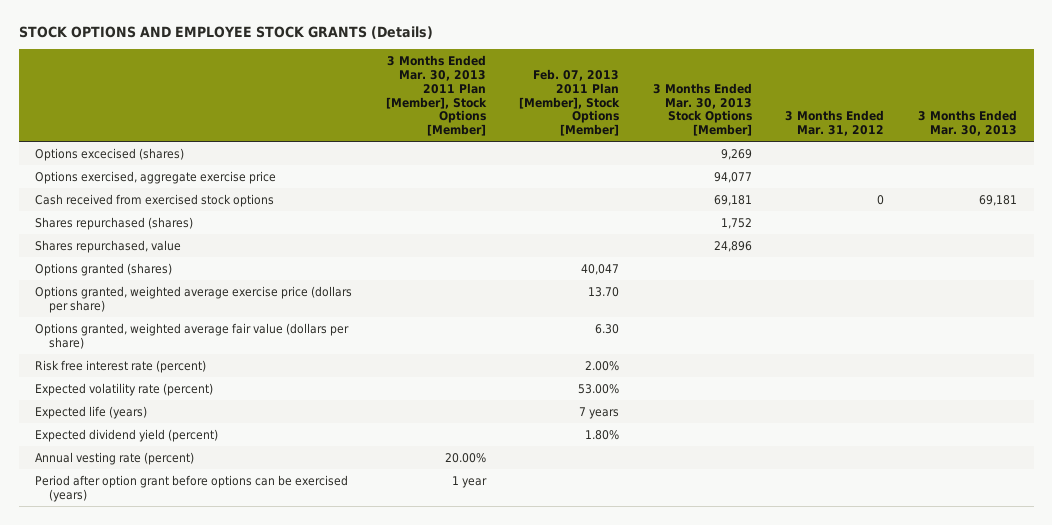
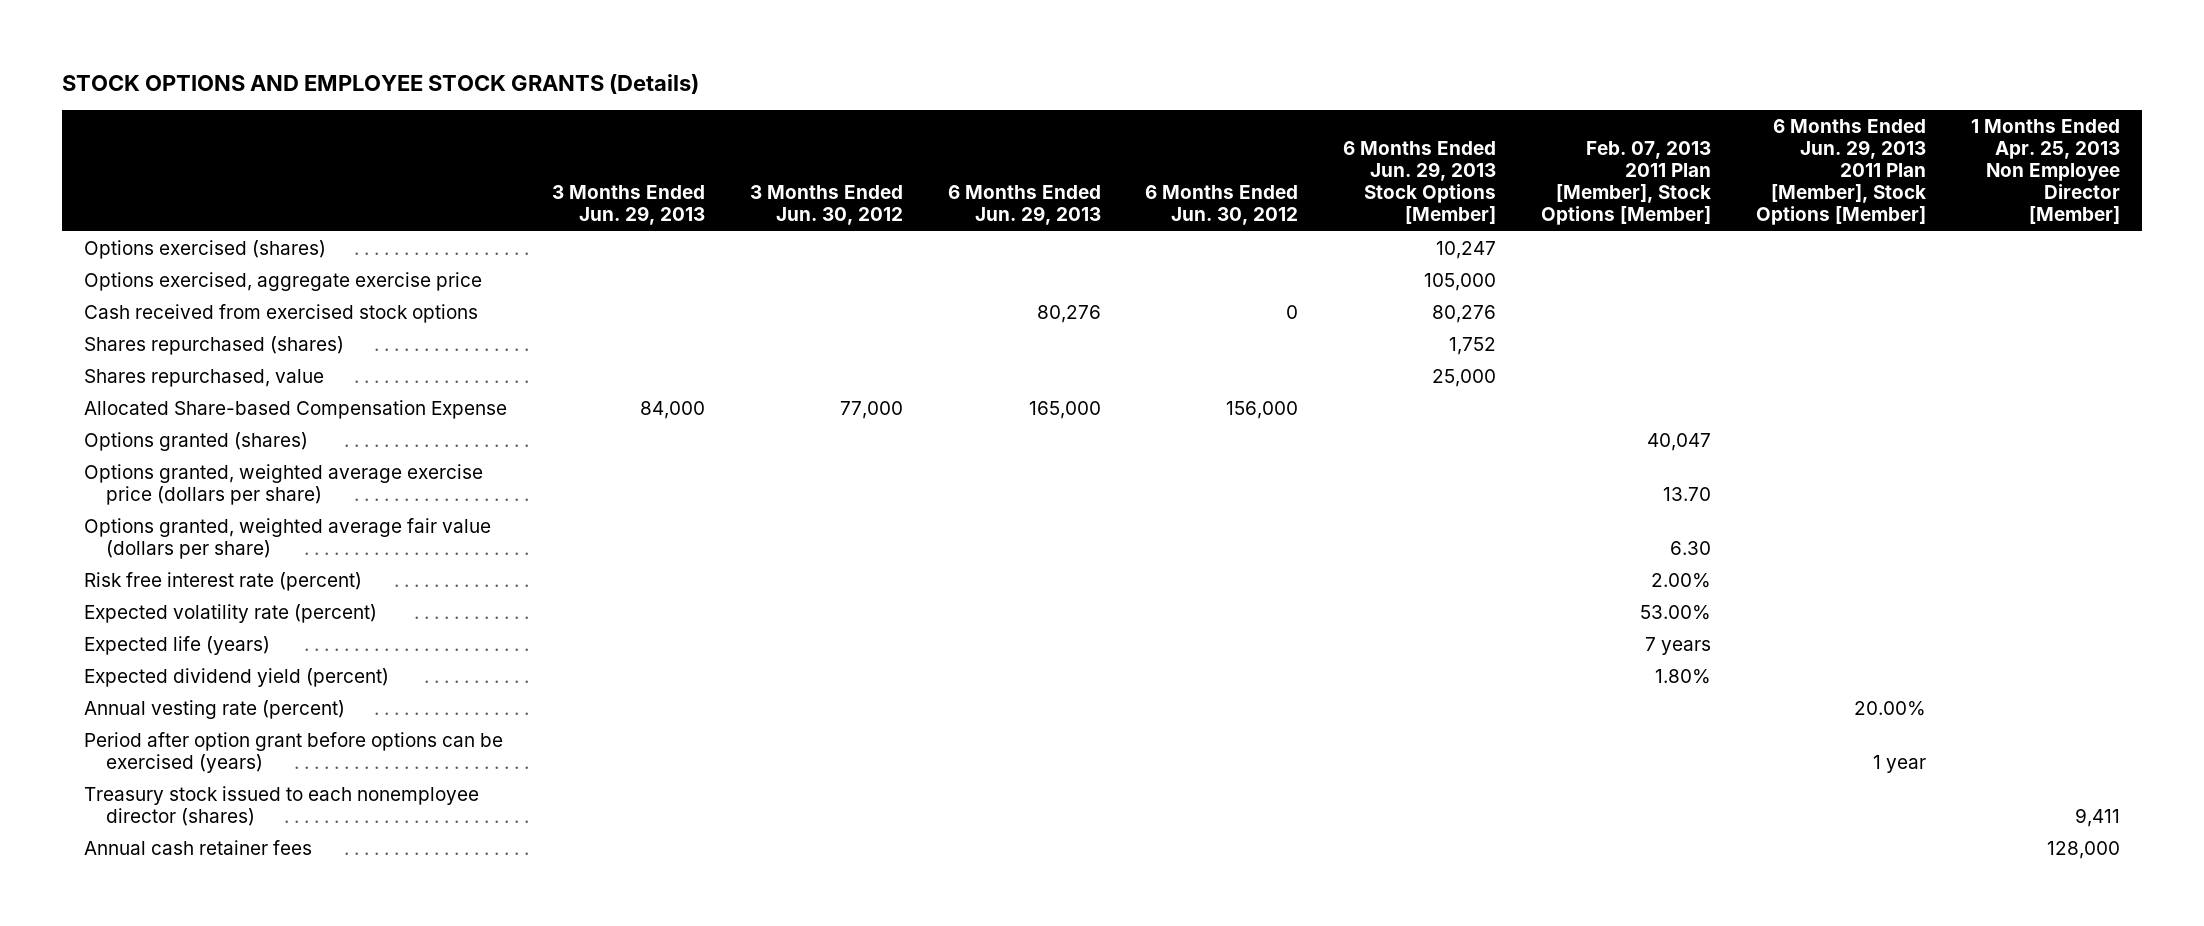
- | 3 Months Ended Mar. 30, 2013 2011 Plan [Member], Stock Options [Member] | Feb. 07, 2013 2011 Plan [Member], Stock Options [Member] | 3 Months Ended Mar. 30, 2013 Stock Options [Member] | 3 Months Ended Mar. 31, 2012 | 3 Months Ended Mar. 30, 2013
+ | 3 Months Ended Jun. 29, 2013 | 3 Months Ended Jun. 30, 2012 | 6 Months Ended Jun. 29, 2013 | 6 Months Ended Jun. 30, 2012 | 6 Months Ended Jun. 29, 2013 Stock Options [Member] | Feb. 07, 2013 2011 Plan [Member], Stock Options [Member] | 6 Months Ended Jun. 29, 2013 2011 Plan [Member], Stock Options [Member] | 1 Months Ended Apr. 25, 2013 Non Employee Director [Member]
- Options excecised (shares) | | | 9,269 | |
+ Options exercised (shares) | | | | | 10,247 | | |
+ Allocated Share-based Compensation Expense | 84,000 | 77,000 | 165,000 | 156,000 | | | |
+ Treasury stock issued to each nonemployee director (shares) | | | | | | | | 9,411
+ Annual cash retainer fees | | | | | | | | 128,000

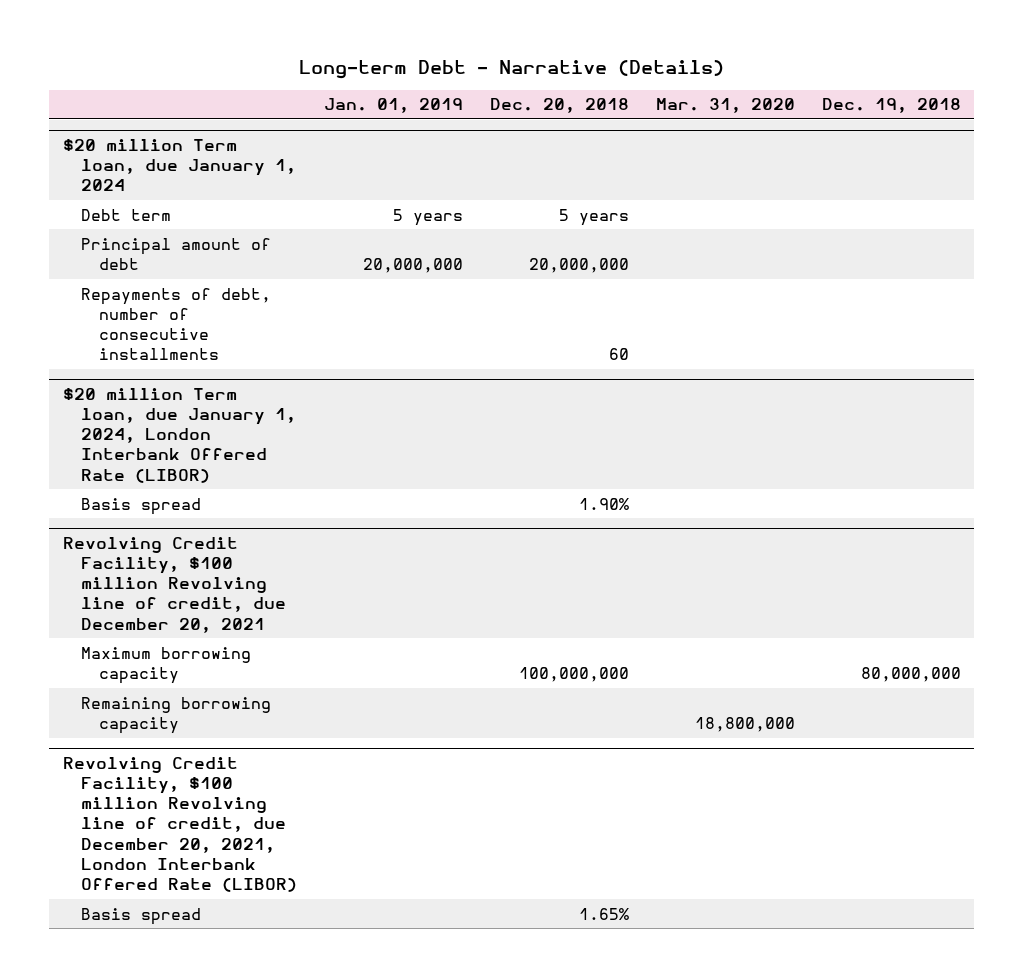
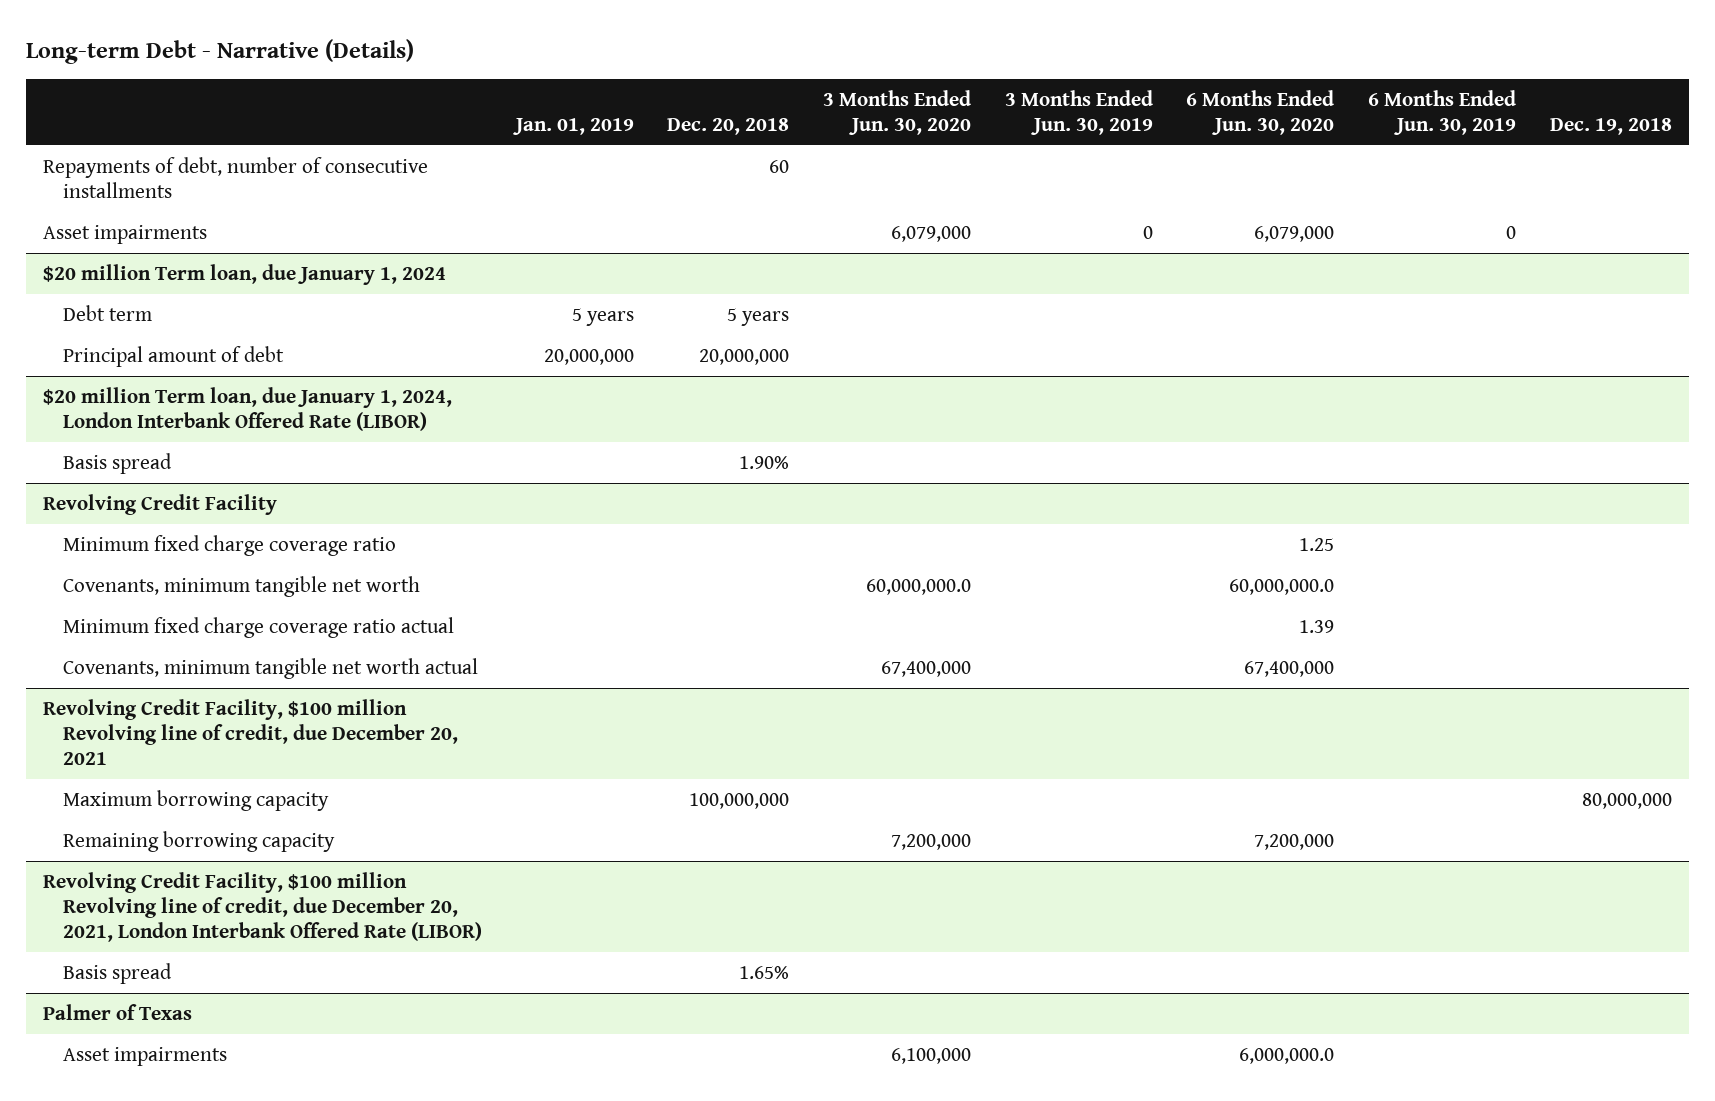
- | Jan. 01, 2019 | Dec. 20, 2018 | Mar. 31, 2020 | Dec. 19, 2018
+ | Jan. 01, 2019 | Dec. 20, 2018 | 3 Months Ended Jun. 30, 2020 | 3 Months Ended Jun. 30, 2019 | 6 Months Ended Jun. 30, 2020 | 6 Months Ended Jun. 30, 2019 | Dec. 19, 2018
+ Repayments of debt, number of consecutive installments | | 60 | | | | |
+ Asset impairments | | | 6,079,000 | 0 | 6,079,000 | 0 |
@ $20 million Term loan, due January 1, 2024
- Repayments of debt, number of consecutive installments | | 60 | |
+ Revolving Credit Facility
+ Minimum fixed charge coverage ratio | | | | | 1.25 | |
+ Covenants, minimum tangible net worth | | | 60,000,000.0 | | 60,000,000.0 | |
+ Minimum fixed charge coverage ratio actual | | | | | 1.39 | |
+ Covenants, minimum tangible net worth actual | | | 67,400,000 | | 67,400,000 | |
+ Palmer of Texas
+ Asset impairments | | | 6,100,000 | | 6,000,000.0 | |

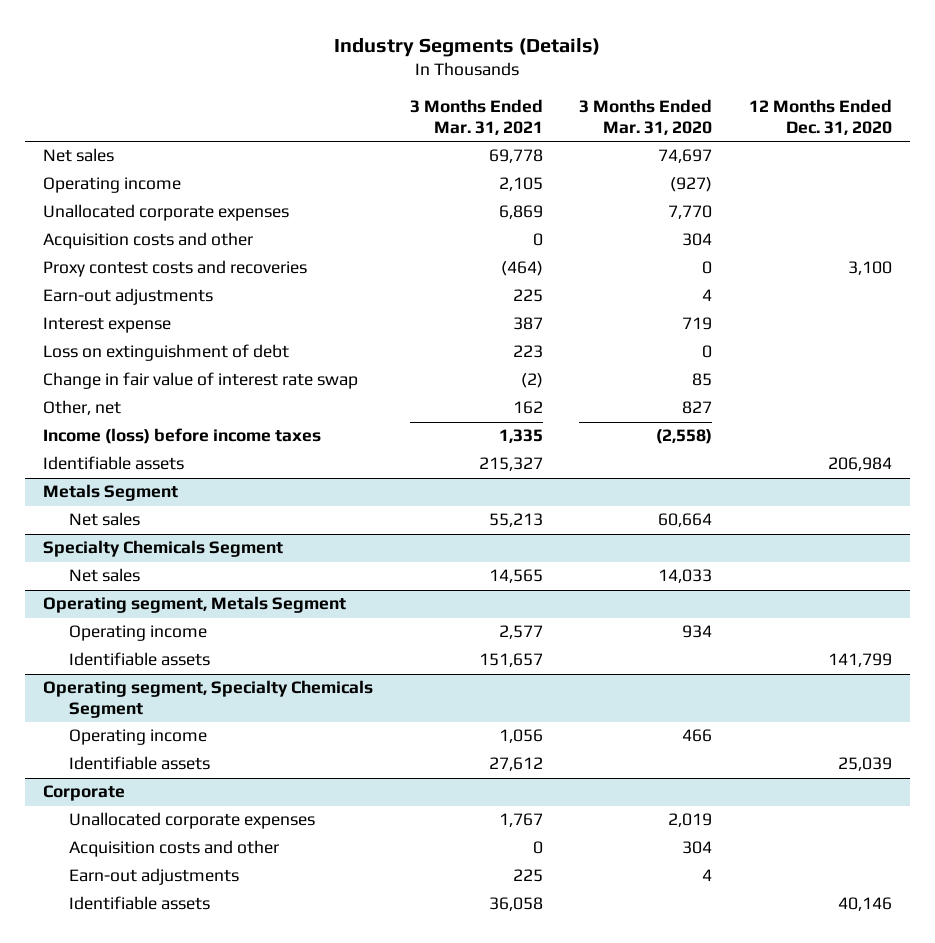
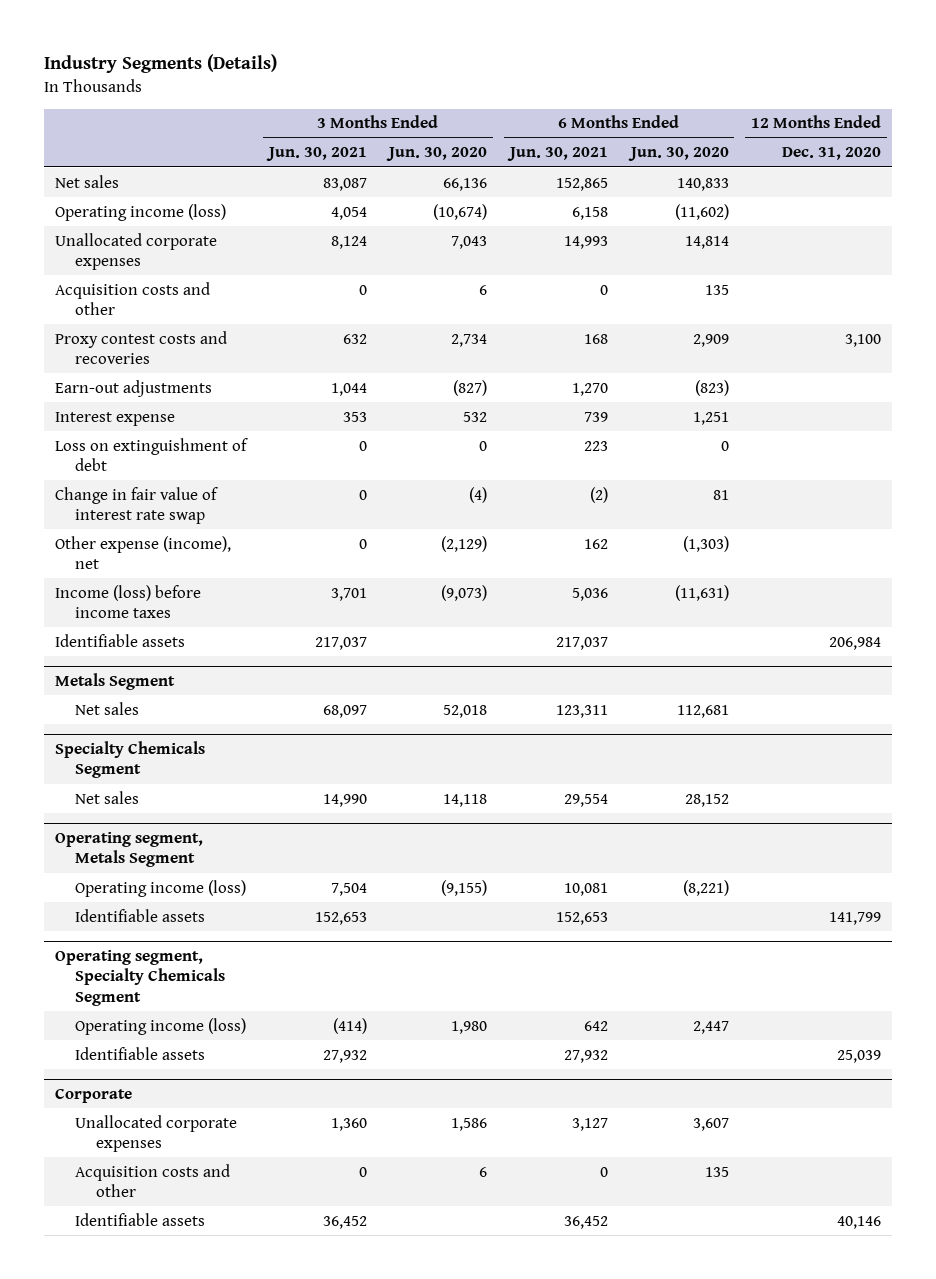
- | 3 Months Ended Mar. 31, 2021 | 3 Months Ended Mar. 31, 2020 | 12 Months Ended Dec. 31, 2020
+ | 3 Months Ended Jun. 30, 2021 | 3 Months Ended Jun. 30, 2020 | 6 Months Ended Jun. 30, 2021 | 6 Months Ended Jun. 30, 2020 | 12 Months Ended Dec. 31, 2020
- Operating income | 2,105 | (927) |
+ Operating income (loss) | 4,054 | (10,674) | 6,158 | (11,602) |
- Other, net | 162 | 827 |
+ Other expense (income), net | 0 | (2,129) | 162 | (1,303) |
@ Operating segment, Metals Segment
- Operating income | 2,577 | 934 |
+ Operating income (loss) | 7,504 | (9,155) | 10,081 | (8,221) |
@ Operating segment, Specialty Chemicals Segment
- Operating income | 1,056 | 466 |
+ Operating income (loss) | (414) | 1,980 | 642 | 2,447 |
@ Corporate
- Earn-out adjustments | 225 | 4 |

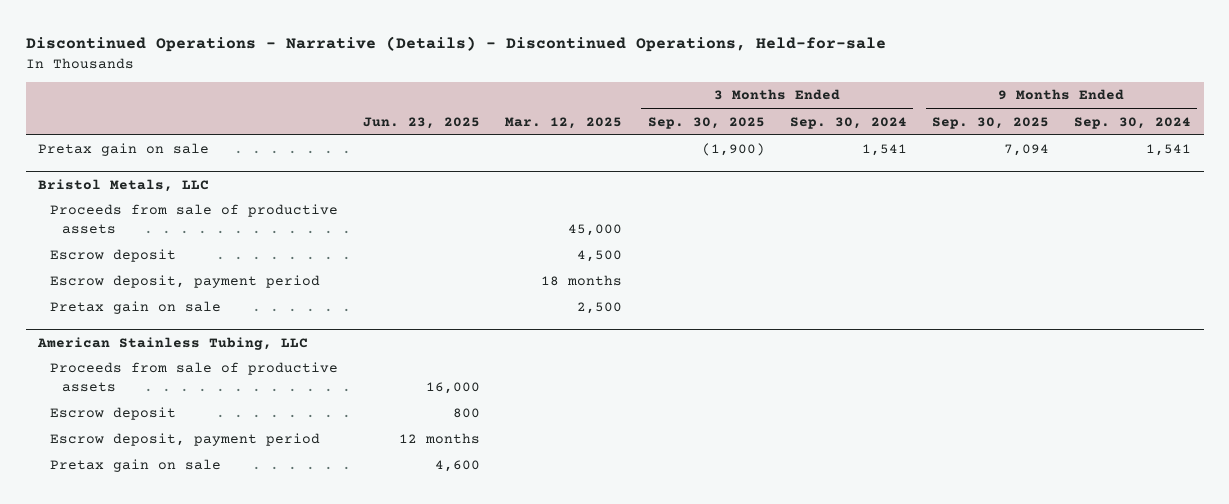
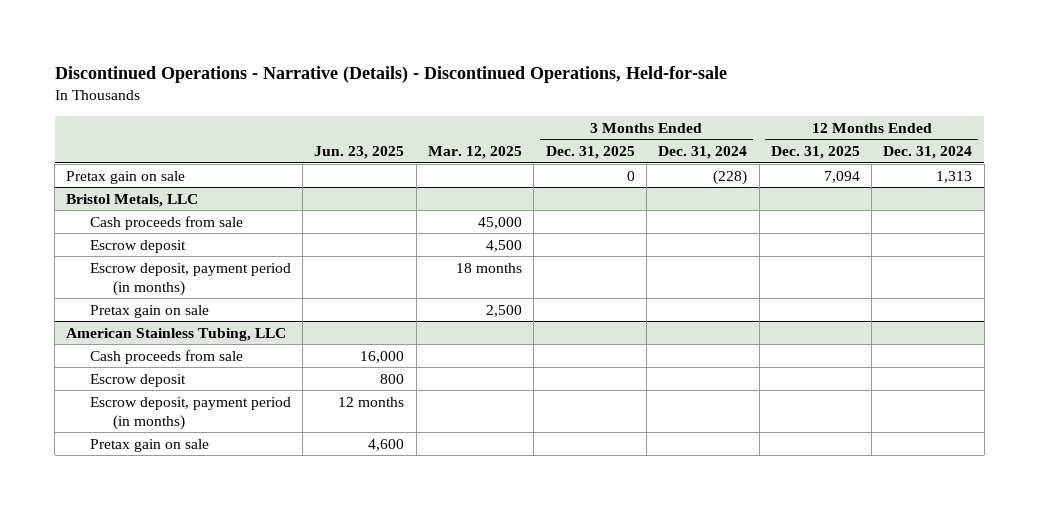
- | Jun. 23, 2025 | Mar. 12, 2025 | 3 Months Ended Sep. 30, 2025 | 3 Months Ended Sep. 30, 2024 | 9 Months Ended Sep. 30, 2025 | 9 Months Ended Sep. 30, 2024
+ | Jun. 23, 2025 | Mar. 12, 2025 | 3 Months Ended Dec. 31, 2025 | 3 Months Ended Dec. 31, 2024 | 12 Months Ended Dec. 31, 2025 | 12 Months Ended Dec. 31, 2024
@ Bristol Metals, LLC
- Proceeds from sale of productive assets | | 45,000 | | | |
+ Cash proceeds from sale | | 45,000 | | | |
- Escrow deposit, payment period | | 18 months | | | |
+ Escrow deposit, payment period (in months) | | 18 months | | | |
@ American Stainless Tubing, LLC
- Proceeds from sale of productive assets | 16,000 | | | | |
+ Cash proceeds from sale | 16,000 | | | | |
- Escrow deposit, payment period | 12 months | | | | |
+ Escrow deposit, payment period (in months) | 12 months | | | | |

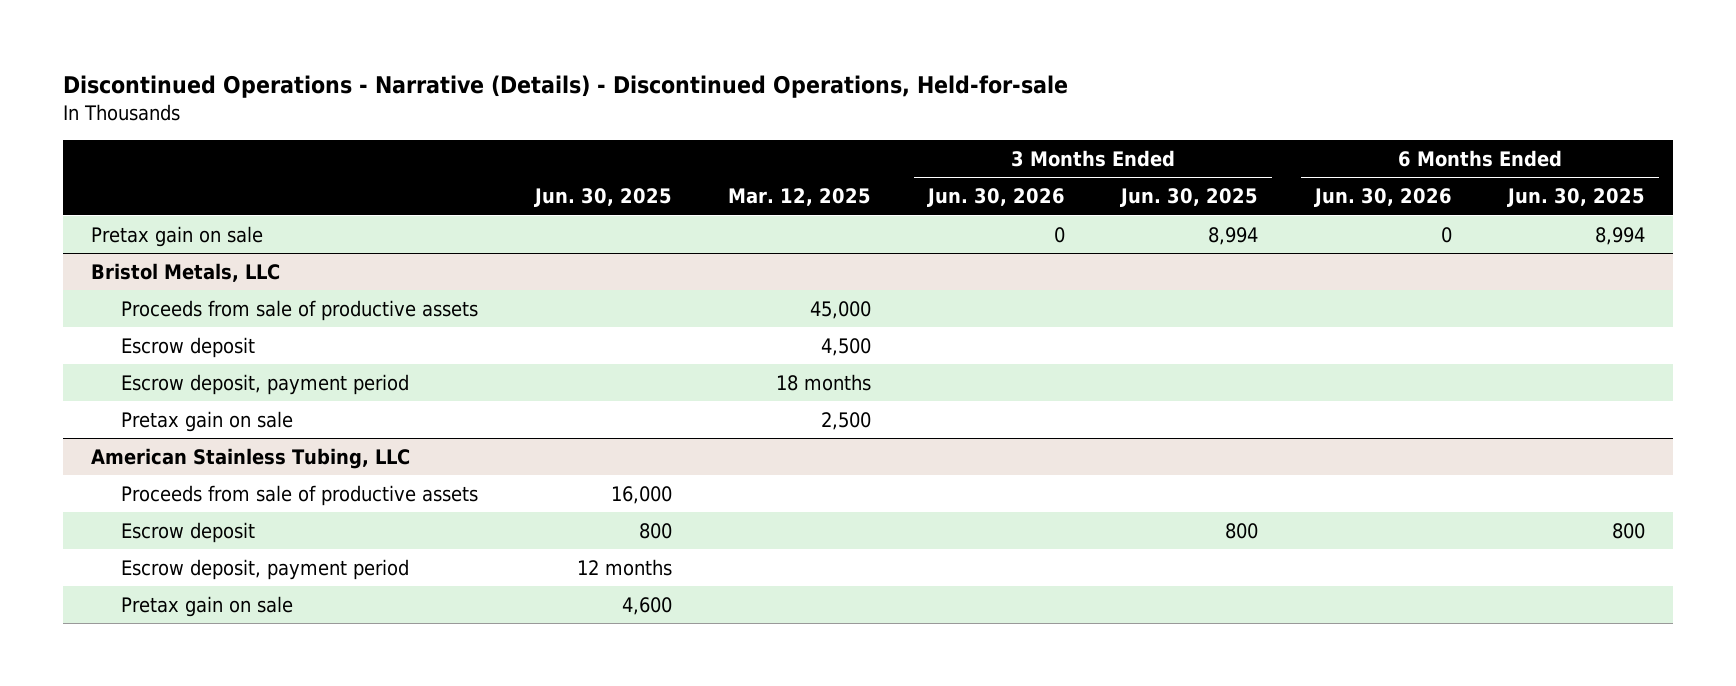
- | Jun. 23, 2025 | Mar. 12, 2025 | 3 Months Ended Dec. 31, 2025 | 3 Months Ended Dec. 31, 2024 | 12 Months Ended Dec. 31, 2025 | 12 Months Ended Dec. 31, 2024
+ | Jun. 30, 2025 | Mar. 12, 2025 | 3 Months Ended Jun. 30, 2026 | 3 Months Ended Jun. 30, 2025 | 6 Months Ended Jun. 30, 2026 | 6 Months Ended Jun. 30, 2025
@ Bristol Metals, LLC
- Cash proceeds from sale | | 45,000 | | | |
+ Proceeds from sale of productive assets | | 45,000 | | | |
- Escrow deposit, payment period (in months) | | 18 months | | | |
+ Escrow deposit, payment period | | 18 months | | | |
@ American Stainless Tubing, LLC
- Cash proceeds from sale | 16,000 | | | | |
+ Proceeds from sale of productive assets | 16,000 | | | | |
- Escrow deposit, payment period (in months) | 12 months | | | | |
+ Escrow deposit, payment period | 12 months | | | | |

